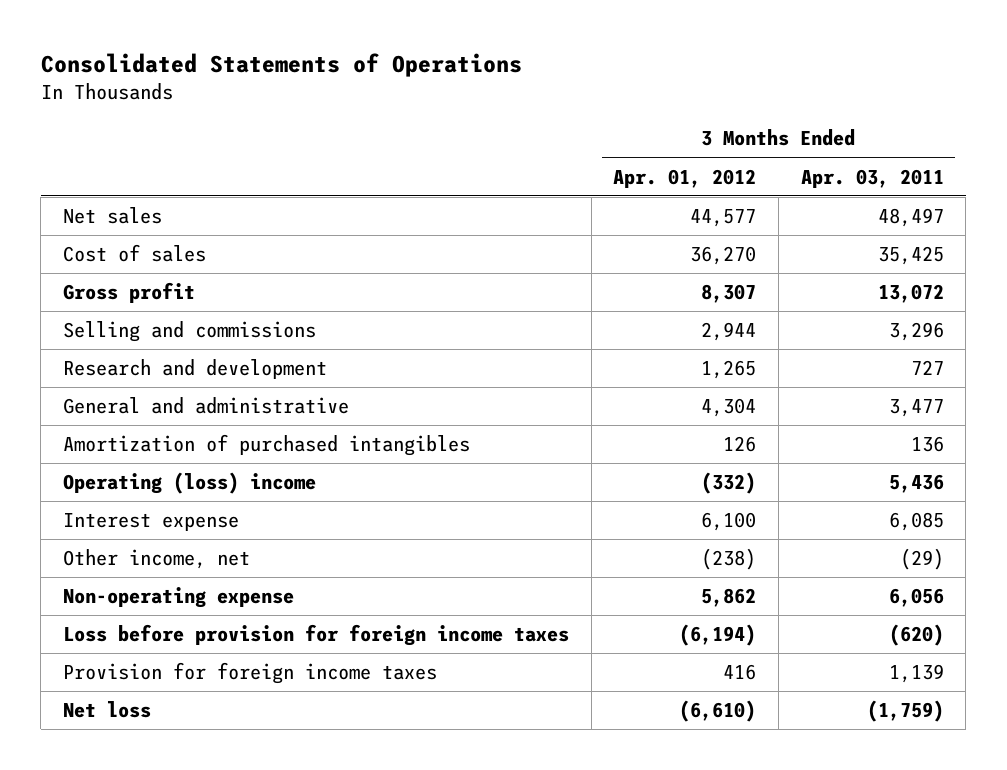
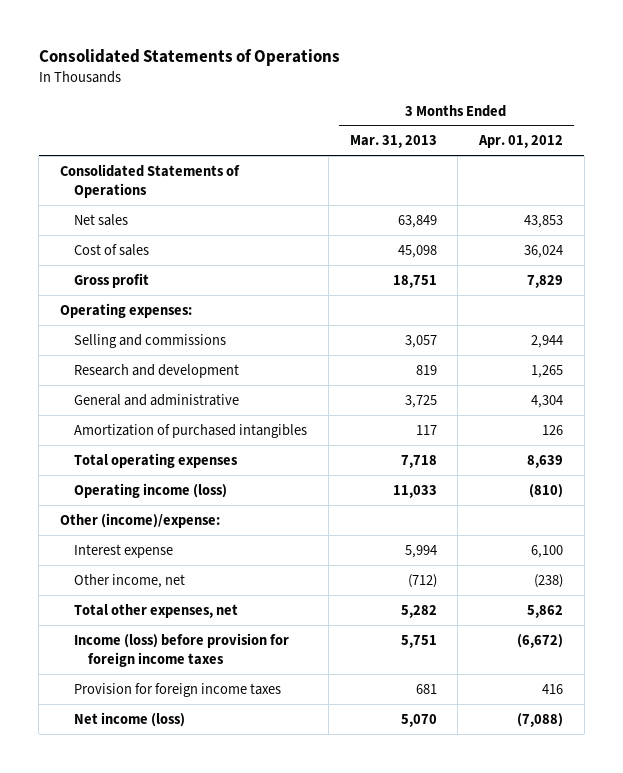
- | 3 Months Ended Apr. 01, 2012 | 3 Months Ended Apr. 03, 2011
+ | 3 Months Ended Mar. 31, 2013 | 3 Months Ended Apr. 01, 2012
- Net sales | 44,577 | 48,497
- Cost of sales | 36,270 | 35,425
- Gross profit | 8,307 | 13,072
+ Consolidated Statements of Operations
+ Net sales | 63,849 | 43,853
+ Cost of sales | 45,098 | 36,024
+ Gross profit | 18,751 | 7,829
+ Operating expenses:
- Operating (loss) income | (332) | 5,436
+ Total operating expenses | 7,718 | 8,639
+ Operating income (loss) | 11,033 | (810)
+ Other (income)/expense:
- Non-operating expense | 5,862 | 6,056
- Loss before provision for foreign income taxes | (6,194) | (620)
+ Total other expenses, net | 5,282 | 5,862
+ Income (loss) before provision for foreign income taxes | 5,751 | (6,672)
- Net loss | (6,610) | (1,759)
+ Net income (loss) | 5,070 | (7,088)

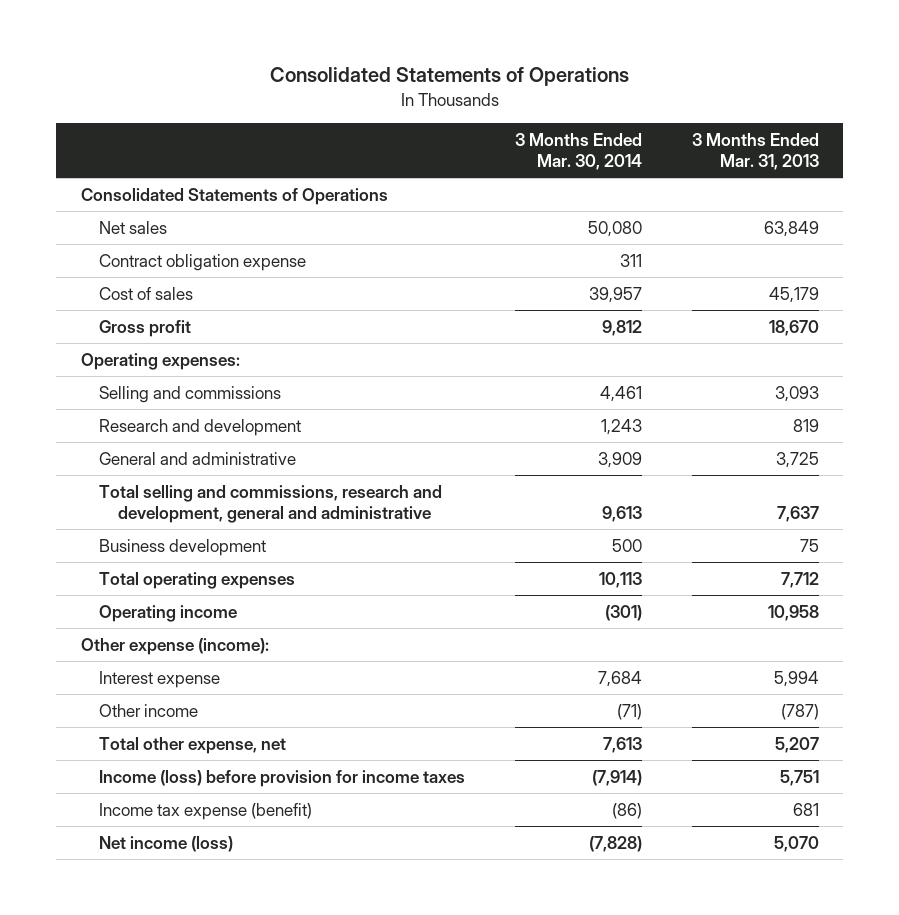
- | 3 Months Ended Mar. 31, 2013 | 3 Months Ended Apr. 01, 2012
+ | 3 Months Ended Mar. 30, 2014 | 3 Months Ended Mar. 31, 2013
- Cost of sales | 45,098 | 36,024
- Gross profit | 18,751 | 7,829
+ Contract obligation expense | 311 |
+ Cost of sales | 39,957 | 45,179
+ Gross profit | 9,812 | 18,670
- Selling and commissions | 3,057 | 2,944
+ Selling and commissions | 4,461 | 3,093
- Amortization of purchased intangibles | 117 | 126
- Total operating expenses | 7,718 | 8,639
- Operating income (loss) | 11,033 | (810)
- Other (income)/expense:
+ Total selling and commissions, research and development, general and administrative | 9,613 | 7,637
+ Business development | 500 | 75
+ Total operating expenses | 10,113 | 7,712
+ Operating income | (301) | 10,958
+ Other expense (income):
- Other income, net | (712) | (238)
- Total other expenses, net | 5,282 | 5,862
- Income (loss) before provision for foreign income taxes | 5,751 | (6,672)
- Provision for foreign income taxes | 681 | 416
+ Other income | (71) | (787)
+ Total other expense, net | 7,613 | 5,207
+ Income (loss) before provision for income taxes | (7,914) | 5,751
+ Income tax expense (benefit) | (86) | 681

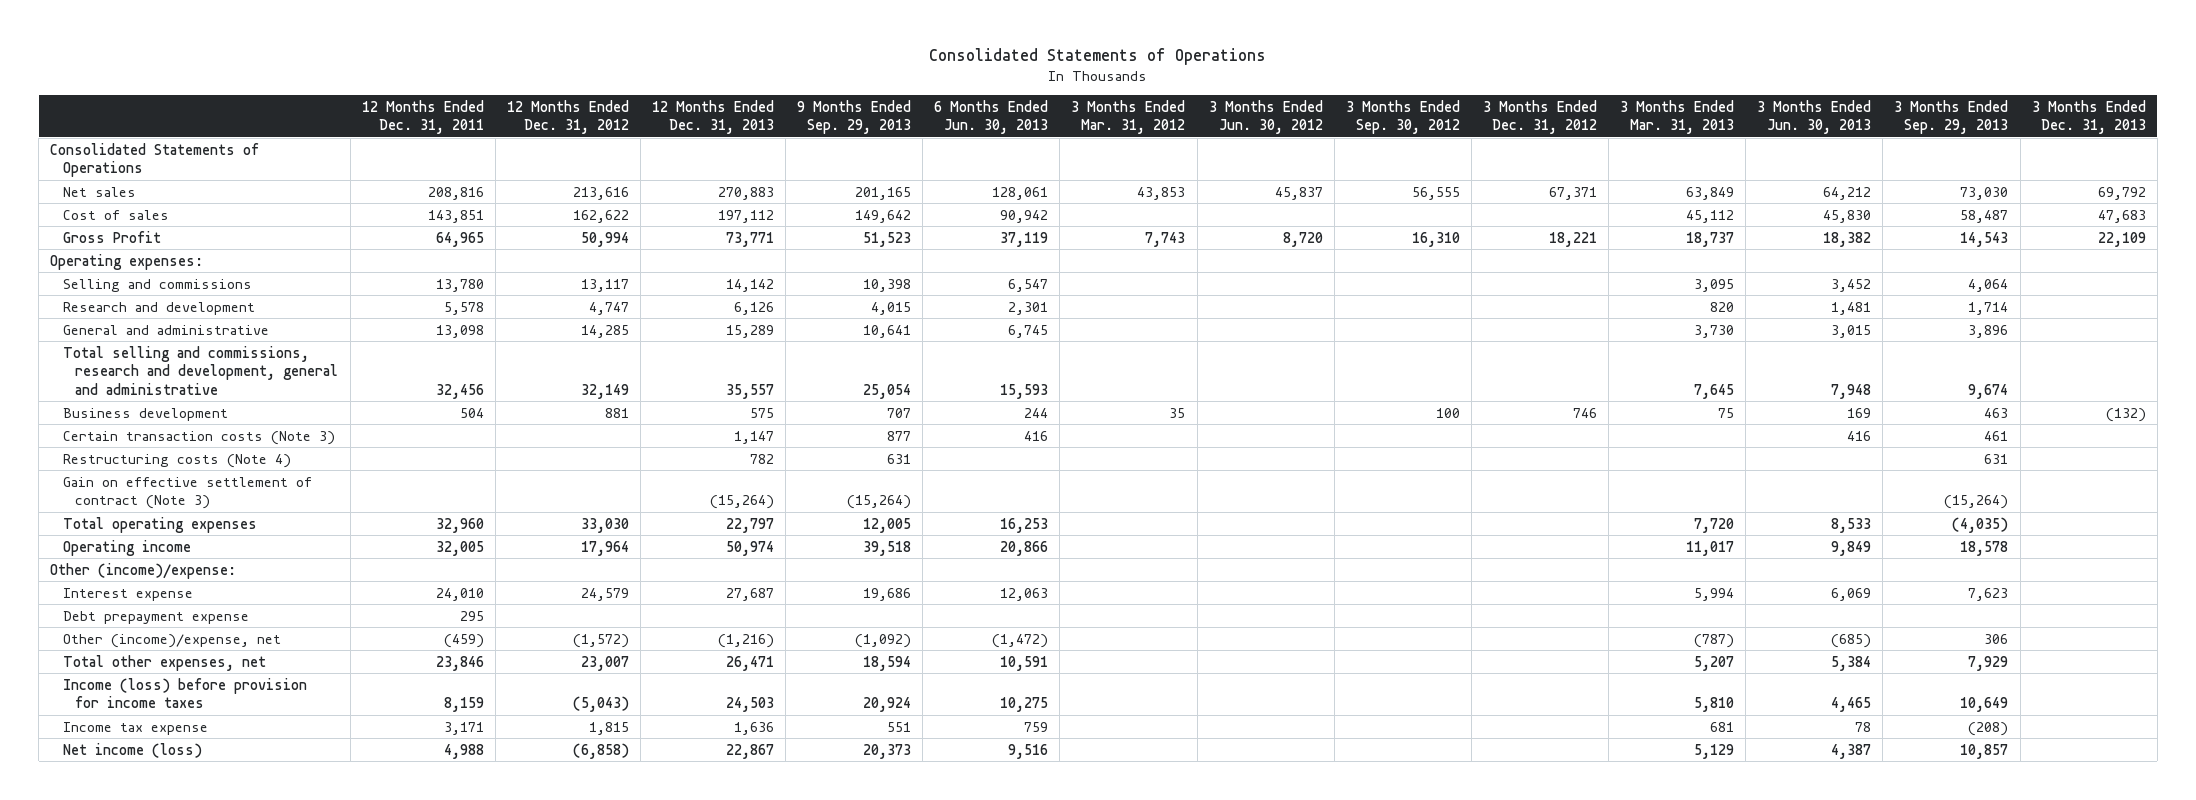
- | 3 Months Ended Mar. 30, 2014 | 3 Months Ended Mar. 31, 2013
+ | 12 Months Ended Dec. 31, 2011 | 12 Months Ended Dec. 31, 2012 | 12 Months Ended Dec. 31, 2013 | 9 Months Ended Sep. 29, 2013 | 6 Months Ended Jun. 30, 2013 | 3 Months Ended Mar. 31, 2012 | 3 Months Ended Jun. 30, 2012 | 3 Months Ended Sep. 30, 2012 | 3 Months Ended Dec. 31, 2012 | 3 Months Ended Mar. 31, 2013 | 3 Months Ended Jun. 30, 2013 | 3 Months Ended Sep. 29, 2013 | 3 Months Ended Dec. 31, 2013
- Contract obligation expense | 311 |
- Cost of sales | 39,957 | 45,179
- Gross profit | 9,812 | 18,670
+ Cost of sales | 143,851 | 162,622 | 197,112 | 149,642 | 90,942 | | | | | 45,112 | 45,830 | 58,487 | 47,683
+ Gross Profit | 64,965 | 50,994 | 73,771 | 51,523 | 37,119 | 7,743 | 8,720 | 16,310 | 18,221 | 18,737 | 18,382 | 14,543 | 22,109
- Selling and commissions | 4,461 | 3,093
- Research and development | 1,243 | 819
- General and administrative | 3,909 | 3,725
- Total selling and commissions, research and development, general and administrative | 9,613 | 7,637
+ Selling and commissions | 13,780 | 13,117 | 14,142 | 10,398 | 6,547 | | | | | 3,095 | 3,452 | 4,064 |
+ Research and development | 5,578 | 4,747 | 6,126 | 4,015 | 2,301 | | | | | 820 | 1,481 | 1,714 |
+ General and administrative | 13,098 | 14,285 | 15,289 | 10,641 | 6,745 | | | | | 3,730 | 3,015 | 3,896 |
+ Total selling and commissions, research and development, general and administrative | 32,456 | 32,149 | 35,557 | 25,054 | 15,593 | | | | | 7,645 | 7,948 | 9,674 |
- Total operating expenses | 10,113 | 7,712
- Operating income | (301) | 10,958
- Other expense (income):
+ Certain transaction costs (Note 3) | | | 1,147 | 877 | 416 | | | | | | 416 | 461 |
+ Restructuring costs (Note 4) | | | 782 | 631 | | | | | | | | 631 |
+ Gain on effective settlement of contract (Note 3) | | | (15,264) | (15,264) | | | | | | | | (15,264) |
+ Total operating expenses | 32,960 | 33,030 | 22,797 | 12,005 | 16,253 | | | | | 7,720 | 8,533 | (4,035) |
+ Operating income | 32,005 | 17,964 | 50,974 | 39,518 | 20,866 | | | | | 11,017 | 9,849 | 18,578 |
+ Other (income)/expense:
- Other income | (71) | (787)
- Total other expense, net | 7,613 | 5,207
- Income (loss) before provision for income taxes | (7,914) | 5,751
- Income tax expense (benefit) | (86) | 681
- Net income (loss) | (7,828) | 5,070
+ Debt prepayment expense | 295 | | | | | | | | | | | |
+ Other (income)/expense, net | (459) | (1,572) | (1,216) | (1,092) | (1,472) | | | | | (787) | (685) | 306 |
+ Total other expenses, net | 23,846 | 23,007 | 26,471 | 18,594 | 10,591 | | | | | 5,207 | 5,384 | 7,929 |
+ Income (loss) before provision for income taxes | 8,159 | (5,043) | 24,503 | 20,924 | 10,275 | | | | | 5,810 | 4,465 | 10,649 |
+ Income tax expense | 3,171 | 1,815 | 1,636 | 551 | 759 | | | | | 681 | 78 | (208) |
+ Net income (loss) | 4,988 | (6,858) | 22,867 | 20,373 | 9,516 | | | | | 5,129 | 4,387 | 10,857 |

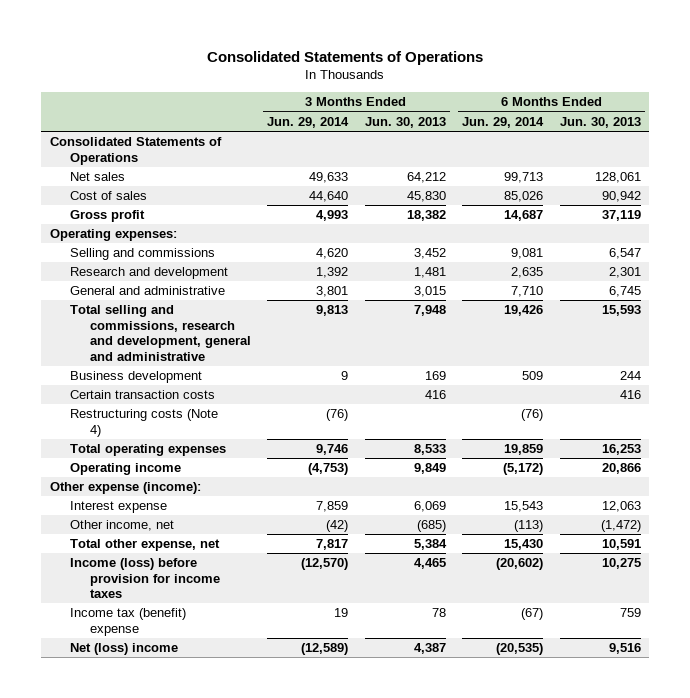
- | 12 Months Ended Dec. 31, 2011 | 12 Months Ended Dec. 31, 2012 | 12 Months Ended Dec. 31, 2013 | 9 Months Ended Sep. 29, 2013 | 6 Months Ended Jun. 30, 2013 | 3 Months Ended Mar. 31, 2012 | 3 Months Ended Jun. 30, 2012 | 3 Months Ended Sep. 30, 2012 | 3 Months Ended Dec. 31, 2012 | 3 Months Ended Mar. 31, 2013 | 3 Months Ended Jun. 30, 2013 | 3 Months Ended Sep. 29, 2013 | 3 Months Ended Dec. 31, 2013
+ | 3 Months Ended Jun. 29, 2014 | 3 Months Ended Jun. 30, 2013 | 6 Months Ended Jun. 29, 2014 | 6 Months Ended Jun. 30, 2013
- Gross Profit | 64,965 | 50,994 | 73,771 | 51,523 | 37,119 | 7,743 | 8,720 | 16,310 | 18,221 | 18,737 | 18,382 | 14,543 | 22,109
+ Gross profit | 4,993 | 18,382 | 14,687 | 37,119
- Certain transaction costs (Note 3) | | | 1,147 | 877 | 416 | | | | | | 416 | 461 |
+ Certain transaction costs | | 416 | | 416
- Gain on effective settlement of contract (Note 3) | | | (15,264) | (15,264) | | | | | | | | (15,264) |
- Other (income)/expense:
+ Other expense (income):
- Debt prepayment expense | 295 | | | | | | | | | | | |
- Other (income)/expense, net | (459) | (1,572) | (1,216) | (1,092) | (1,472) | | | | | (787) | (685) | 306 |
- Total other expenses, net | 23,846 | 23,007 | 26,471 | 18,594 | 10,591 | | | | | 5,207 | 5,384 | 7,929 |
+ Other income, net | (42) | (685) | (113) | (1,472)
+ Total other expense, net | 7,817 | 5,384 | 15,430 | 10,591
- Income tax expense | 3,171 | 1,815 | 1,636 | 551 | 759 | | | | | 681 | 78 | (208) |
- Net income (loss) | 4,988 | (6,858) | 22,867 | 20,373 | 9,516 | | | | | 5,129 | 4,387 | 10,857 |
+ Income tax (benefit) expense | 19 | 78 | (67) | 759
+ Net (loss) income | (12,589) | 4,387 | (20,535) | 9,516

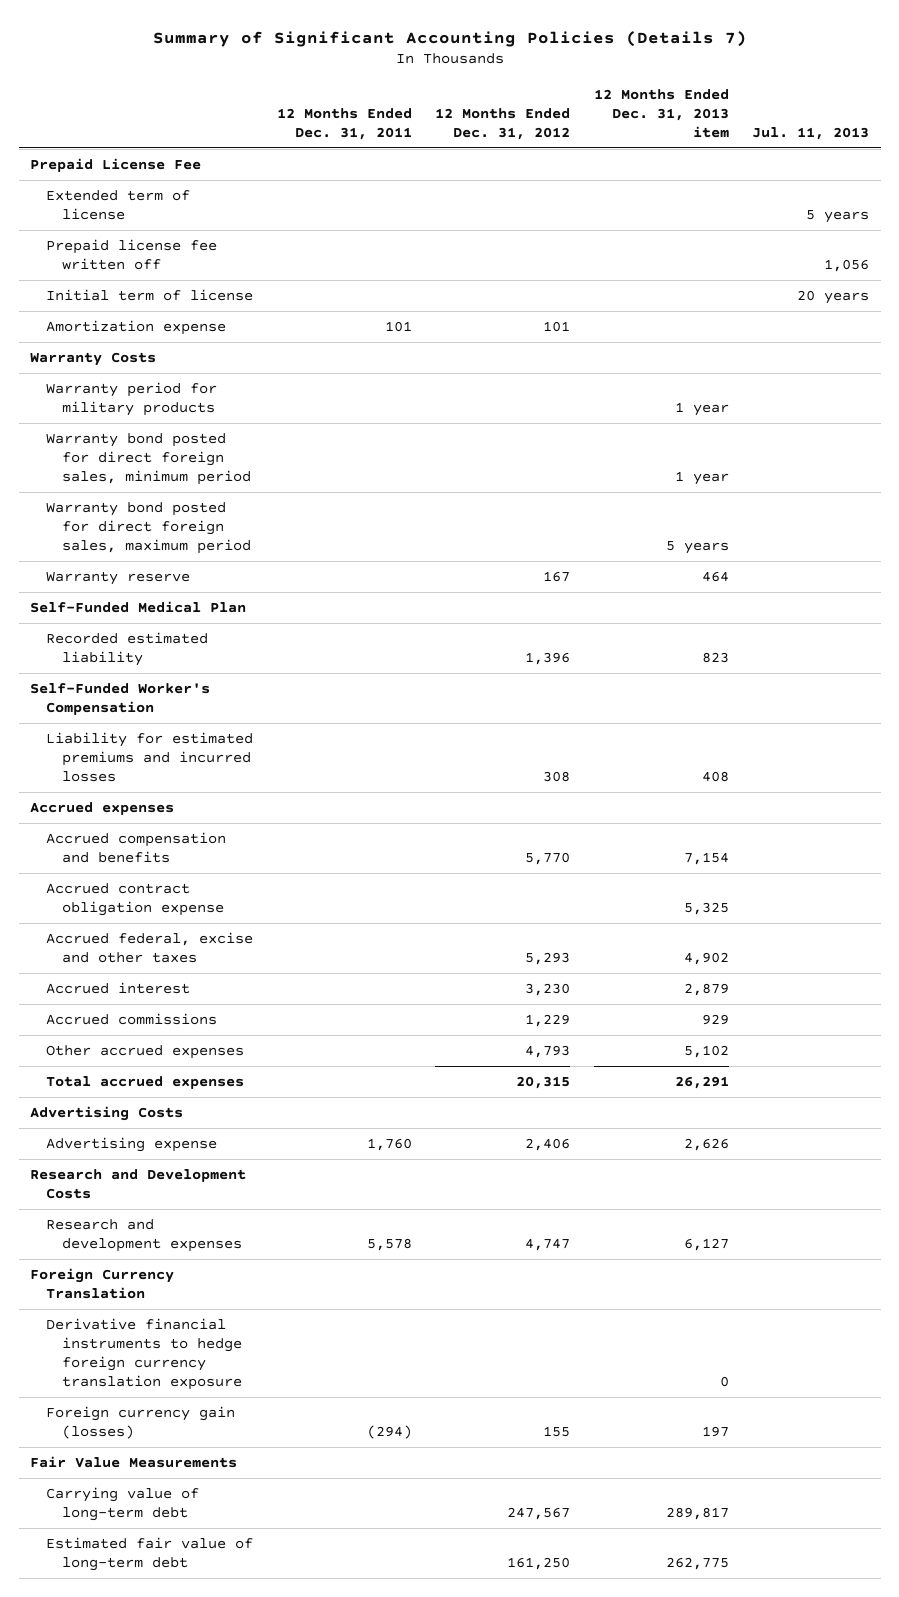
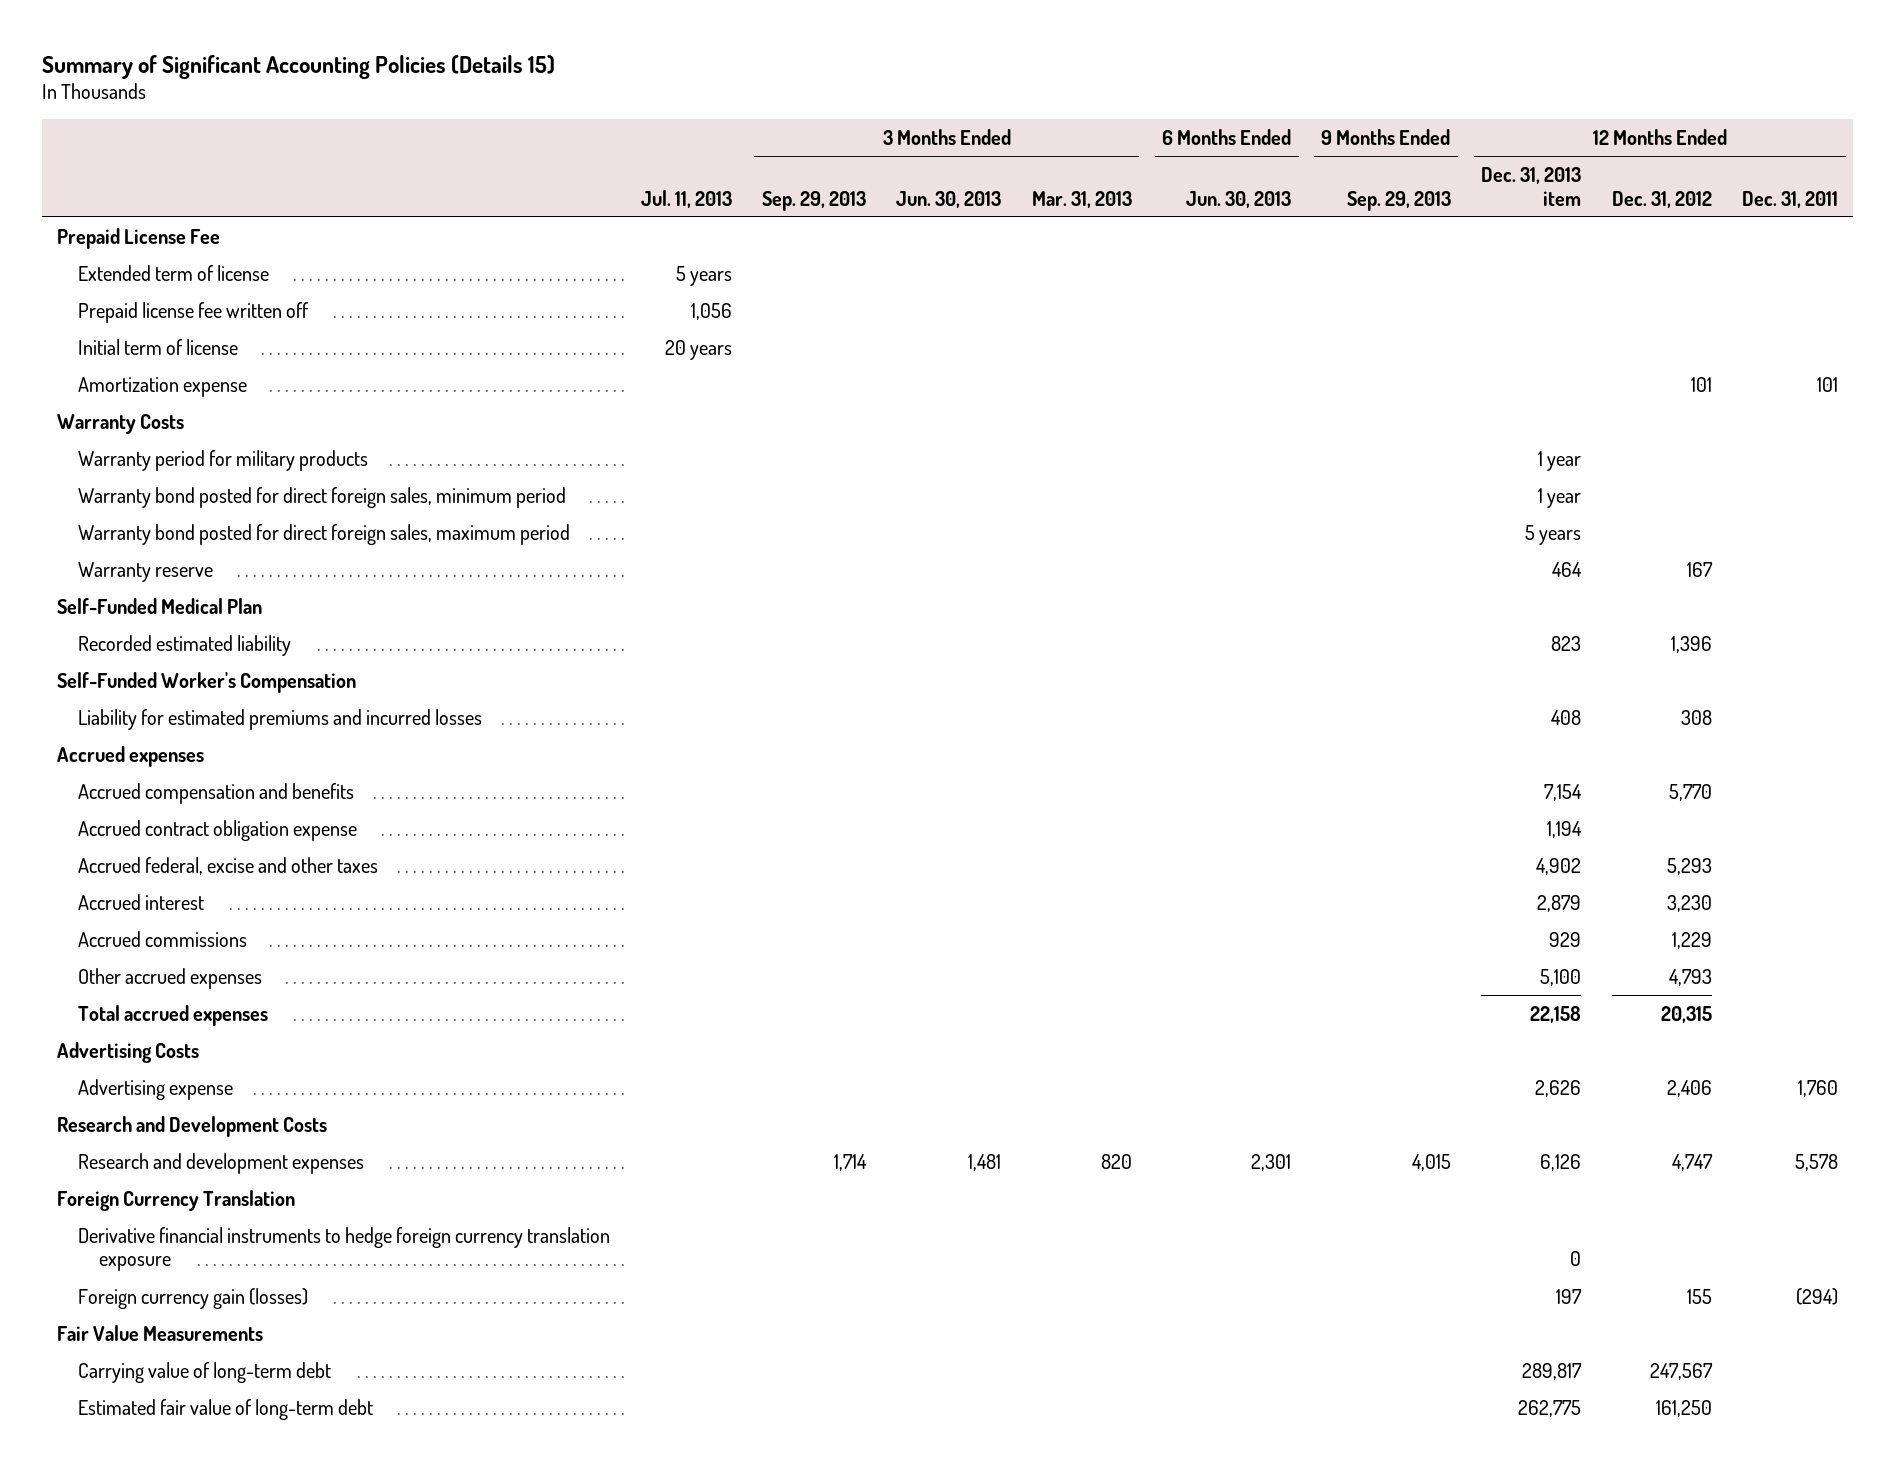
- Summary of Significant Accounting Policies (Details 7)
+ Summary of Significant Accounting Policies (Details 15)
- | 12 Months Ended Dec. 31, 2011 | 12 Months Ended Dec. 31, 2012 | 12 Months Ended Dec. 31, 2013 item | Jul. 11, 2013
+ | Jul. 11, 2013 | 3 Months Ended Sep. 29, 2013 | 3 Months Ended Jun. 30, 2013 | 3 Months Ended Mar. 31, 2013 | 6 Months Ended Jun. 30, 2013 | 9 Months Ended Sep. 29, 2013 | 12 Months Ended Dec. 31, 2013 item | 12 Months Ended Dec. 31, 2012 | 12 Months Ended Dec. 31, 2011
- Accrued contract obligation expense | | | 5,325 |
+ Accrued contract obligation expense | | | | | | | 1,194 | |
- Other accrued expenses | | 4,793 | 5,102 |
- Total accrued expenses | | 20,315 | 26,291 |
+ Other accrued expenses | | | | | | | 5,100 | 4,793 |
+ Total accrued expenses | | | | | | | 22,158 | 20,315 |
- Research and development expenses | 5,578 | 4,747 | 6,127 |
+ Research and development expenses | | 1,714 | 1,481 | 820 | 2,301 | 4,015 | 6,126 | 4,747 | 5,578

